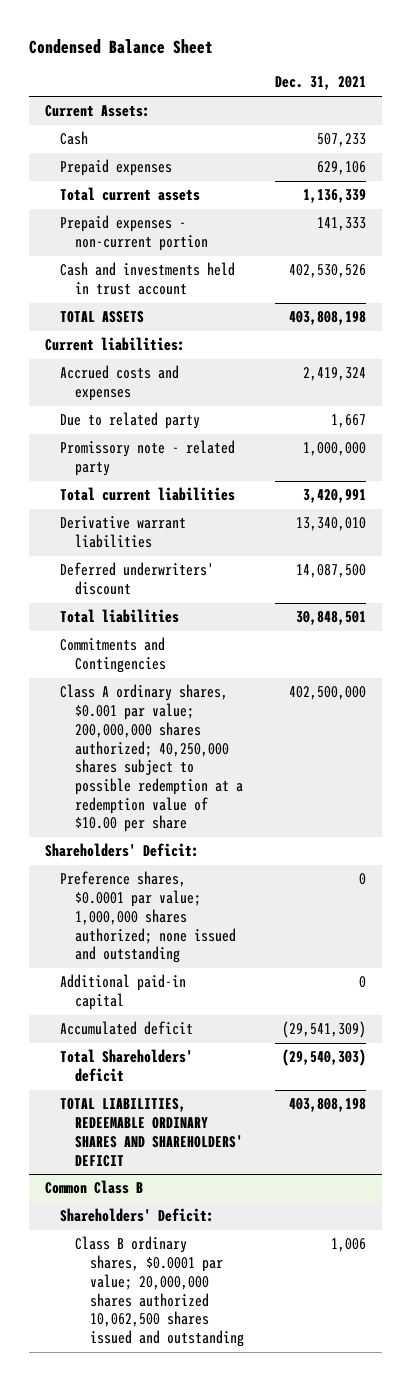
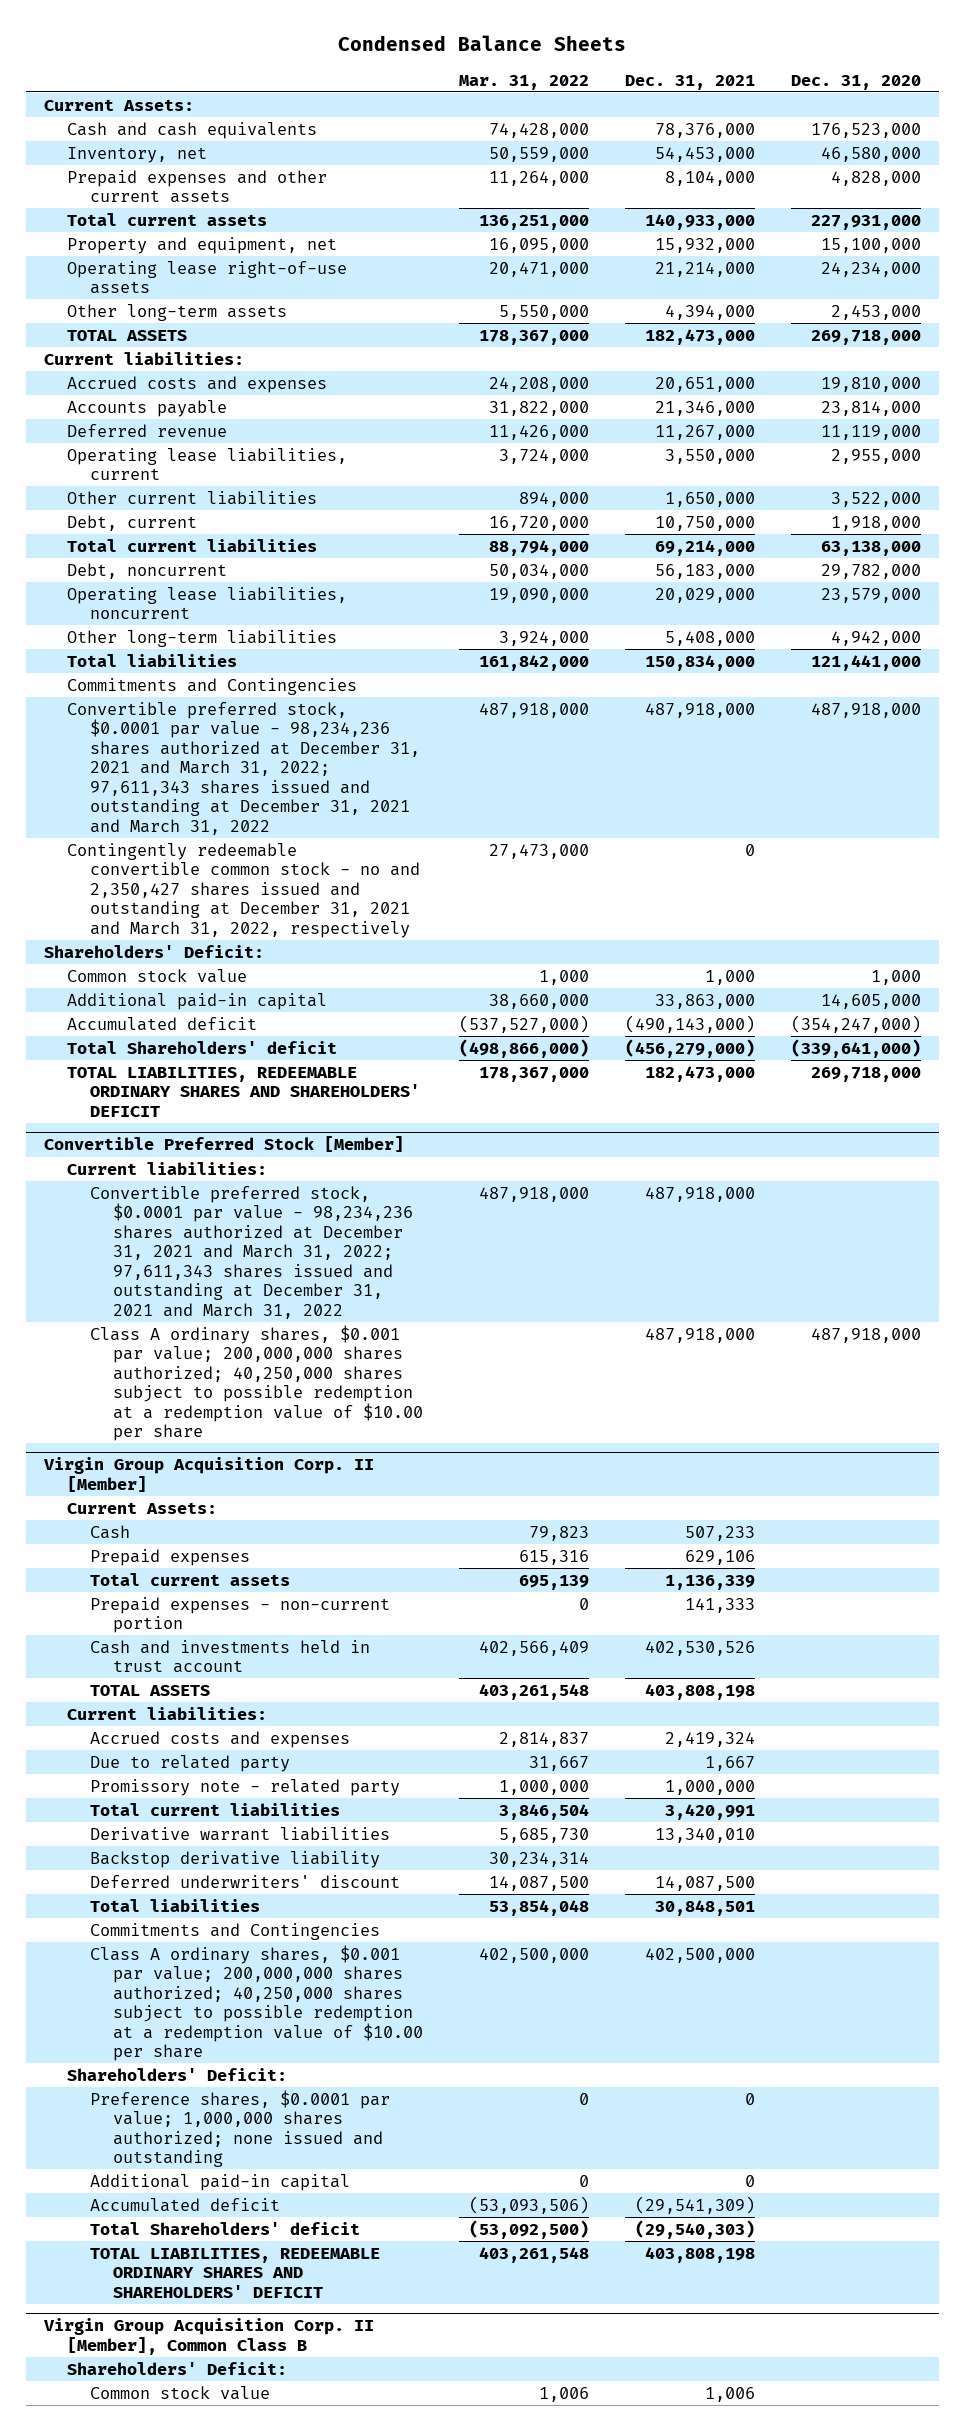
- Condensed Balance Sheet
+ Condensed Balance Sheets
- | Dec. 31, 2021
+ | Mar. 31, 2022 | Dec. 31, 2021 | Dec. 31, 2020
+ Cash and cash equivalents | 74,428,000 | 78,376,000 | 176,523,000
+ Inventory, net | 50,559,000 | 54,453,000 | 46,580,000
+ Prepaid expenses and other current assets | 11,264,000 | 8,104,000 | 4,828,000
+ Total current assets | 136,251,000 | 140,933,000 | 227,931,000
+ Property and equipment, net | 16,095,000 | 15,932,000 | 15,100,000
+ Operating lease right-of-use assets | 20,471,000 | 21,214,000 | 24,234,000
+ Other long-term assets | 5,550,000 | 4,394,000 | 2,453,000
+ TOTAL ASSETS | 178,367,000 | 182,473,000 | 269,718,000
+ Current liabilities:
+ Accrued costs and expenses | 24,208,000 | 20,651,000 | 19,810,000
+ Accounts payable | 31,822,000 | 21,346,000 | 23,814,000
+ Deferred revenue | 11,426,000 | 11,267,000 | 11,119,000
+ Operating lease liabilities, current | 3,724,000 | 3,550,000 | 2,955,000
+ Other current liabilities | 894,000 | 1,650,000 | 3,522,000
+ Debt, current | 16,720,000 | 10,750,000 | 1,918,000
+ Total current liabilities | 88,794,000 | 69,214,000 | 63,138,000
+ Debt, noncurrent | 50,034,000 | 56,183,000 | 29,782,000
+ Operating lease liabilities, noncurrent | 19,090,000 | 20,029,000 | 23,579,000
+ Other long-term liabilities | 3,924,000 | 5,408,000 | 4,942,000
+ Total liabilities | 161,842,000 | 150,834,000 | 121,441,000
+ Commitments and Contingencies
+ Convertible preferred stock, $0.0001 par value - 98,234,236 shares authorized at December 31, 2021 and March 31, 2022; 97,611,343 shares issued and outstanding at December 31, 2021 and March 31, 2022 | 487,918,000 | 487,918,000 | 487,918,000
+ Contingently redeemable convertible common stock - no and 2,350,427 shares issued and outstanding at December 31, 2021 and March 31, 2022, respectively | 27,473,000 | 0 |
+ Shareholders' Deficit:
+ Common stock value | 1,000 | 1,000 | 1,000
+ Additional paid-in capital | 38,660,000 | 33,863,000 | 14,605,000
+ Accumulated deficit | (537,527,000) | (490,143,000) | (354,247,000)
+ Total Shareholders' deficit | (498,866,000) | (456,279,000) | (339,641,000)
+ TOTAL LIABILITIES, REDEEMABLE ORDINARY SHARES AND SHAREHOLDERS' DEFICIT | 178,367,000 | 182,473,000 | 269,718,000
+ Convertible Preferred Stock [Member]
+ Current liabilities:
+ Convertible preferred stock, $0.0001 par value - 98,234,236 shares authorized at December 31, 2021 and March 31, 2022; 97,611,343 shares issued and outstanding at December 31, 2021 and March 31, 2022 | 487,918,000 | 487,918,000 |
+ Class A ordinary shares, $0.001 par value; 200,000,000 shares authorized; 40,250,000 shares subject to possible redemption at a redemption value of $10.00 per share | | 487,918,000 | 487,918,000
+ Virgin Group Acquisition Corp. II [Member]
+ Current Assets:
+ Backstop derivative liability | 30,234,314 | |
- Common Class B
+ Virgin Group Acquisition Corp. II [Member], Common Class B
- Class B ordinary shares, $0.0001 par value; 20,000,000 shares authorized 10,062,500 shares issued and outstanding | 1,006
+ Common stock value | 1,006 | 1,006 |

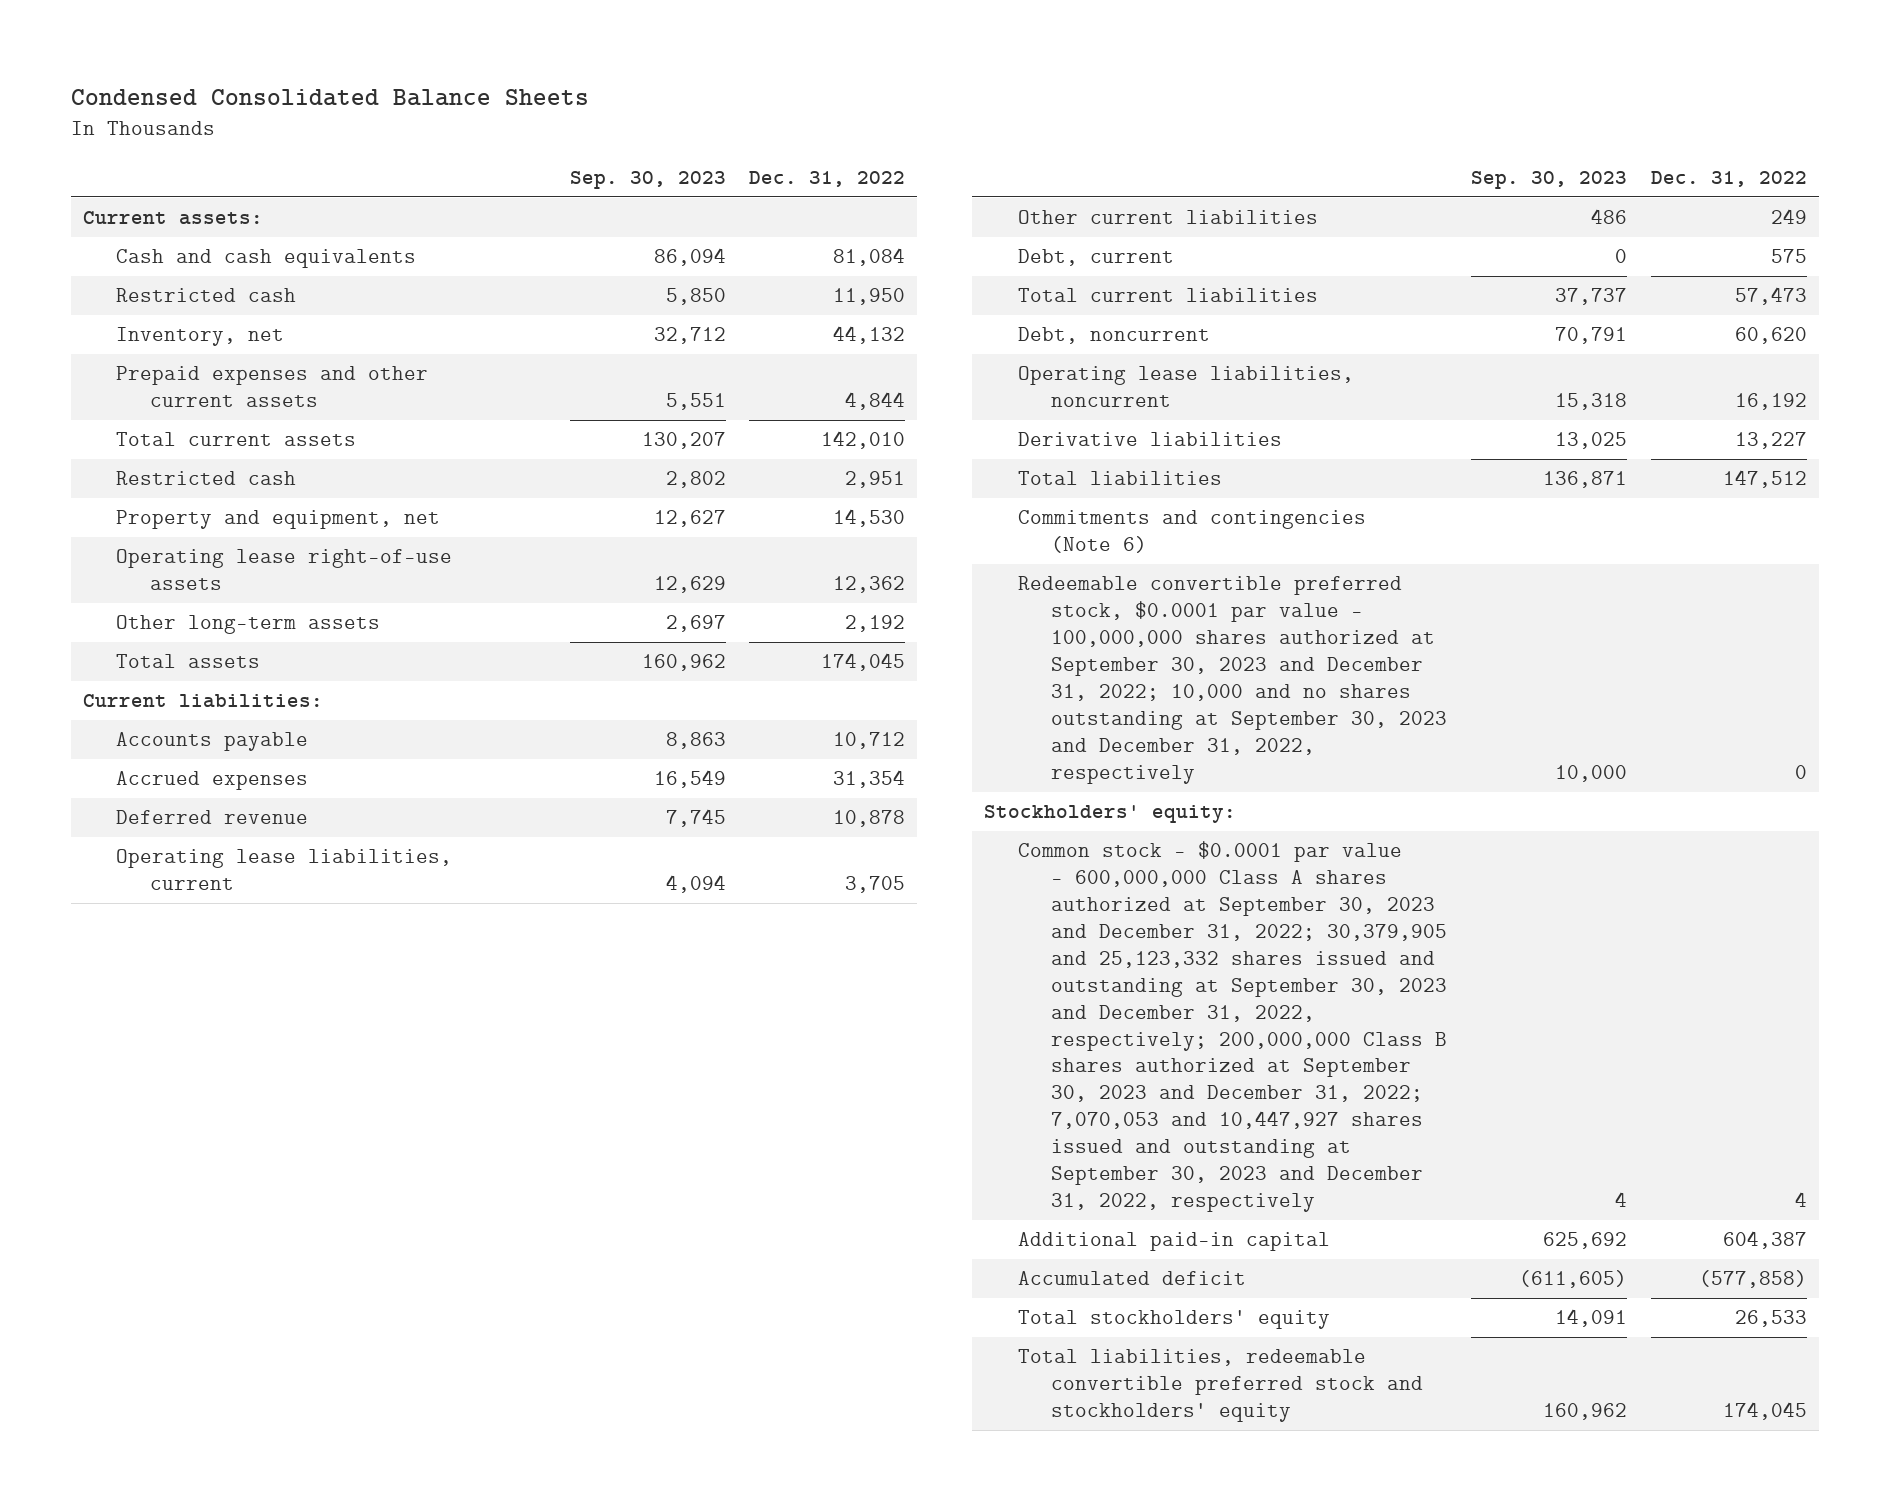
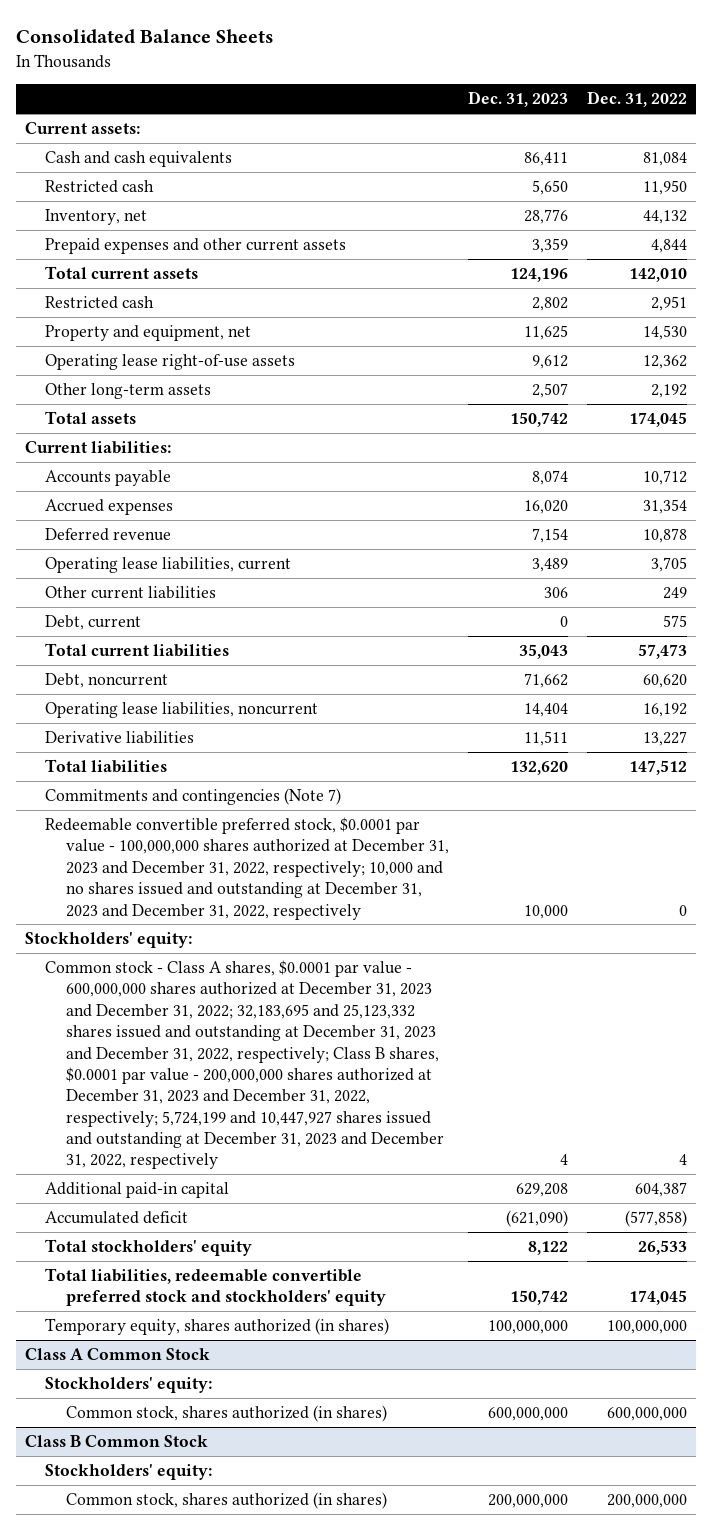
- Condensed Consolidated Balance Sheets
+ Consolidated Balance Sheets
- | Sep. 30, 2023 | Dec. 31, 2022
+ | Dec. 31, 2023 | Dec. 31, 2022
- Commitments and contingencies (Note 6)
- Redeemable convertible preferred stock, $0.0001 par value - 100,000,000 shares authorized at September 30, 2023 and December 31, 2022; 10,000 and no shares outstanding at September 30, 2023 and December 31, 2022, respectively | 10,000 | 0
+ Commitments and contingencies (Note 7)
+ Redeemable convertible preferred stock, $0.0001 par value - 100,000,000 shares authorized at December 31, 2023 and December 31, 2022, respectively; 10,000 and no shares issued and outstanding at December 31, 2023 and December 31, 2022, respectively | 10,000 | 0
- Common stock - $0.0001 par value - 600,000,000 Class A shares authorized at September 30, 2023 and December 31, 2022; 30,379,905 and 25,123,332 shares issued and outstanding at September 30, 2023 and December 31, 2022, respectively; 200,000,000 Class B shares authorized at September 30, 2023 and December 31, 2022; 7,070,053 and 10,447,927 shares issued and outstanding at September 30, 2023 and December 31, 2022, respectively | 4 | 4
+ Common stock - Class A shares, $0.0001 par value - 600,000,000 shares authorized at December 31, 2023 and December 31, 2022; 32,183,695 and 25,123,332 shares issued and outstanding at December 31, 2023 and December 31, 2022, respectively; Class B shares, $0.0001 par value - 200,000,000 shares authorized at December 31, 2023 and December 31, 2022, respectively; 5,724,199 and 10,447,927 shares issued and outstanding at December 31, 2023 and December 31, 2022, respectively | 4 | 4
+ Temporary equity, shares authorized (in shares) | 100,000,000 | 100,000,000
+ Class A Common Stock
+ Stockholders' equity:
+ Common stock, shares authorized (in shares) | 600,000,000 | 600,000,000
+ Class B Common Stock
+ Stockholders' equity:
+ Common stock, shares authorized (in shares) | 200,000,000 | 200,000,000

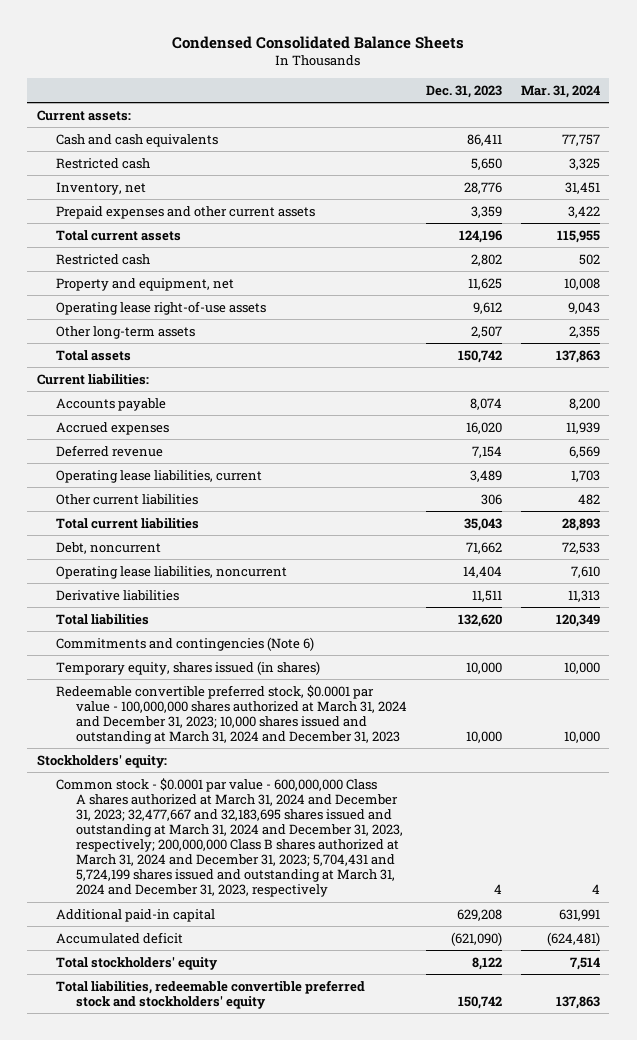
- Consolidated Balance Sheets
+ Condensed Consolidated Balance Sheets
- | Dec. 31, 2023 | Dec. 31, 2022
+ | Dec. 31, 2023 | Mar. 31, 2024
- Debt, current | 0 | 575
- Commitments and contingencies (Note 7)
- Redeemable convertible preferred stock, $0.0001 par value - 100,000,000 shares authorized at December 31, 2023 and December 31, 2022, respectively; 10,000 and no shares issued and outstanding at December 31, 2023 and December 31, 2022, respectively | 10,000 | 0
+ Commitments and contingencies (Note 6)
+ Temporary equity, shares issued (in shares) | 10,000 | 10,000
+ Redeemable convertible preferred stock, $0.0001 par value - 100,000,000 shares authorized at March 31, 2024 and December 31, 2023; 10,000 shares issued and outstanding at March 31, 2024 and December 31, 2023 | 10,000 | 10,000
- Common stock - Class A shares, $0.0001 par value - 600,000,000 shares authorized at December 31, 2023 and December 31, 2022; 32,183,695 and 25,123,332 shares issued and outstanding at December 31, 2023 and December 31, 2022, respectively; Class B shares, $0.0001 par value - 200,000,000 shares authorized at December 31, 2023 and December 31, 2022, respectively; 5,724,199 and 10,447,927 shares issued and outstanding at December 31, 2023 and December 31, 2022, respectively | 4 | 4
+ Common stock - $0.0001 par value - 600,000,000 Class A shares authorized at March 31, 2024 and December 31, 2023; 32,477,667 and 32,183,695 shares issued and outstanding at March 31, 2024 and December 31, 2023, respectively; 200,000,000 Class B shares authorized at March 31, 2024 and December 31, 2023; 5,704,431 and 5,724,199 shares issued and outstanding at March 31, 2024 and December 31, 2023, respectively | 4 | 4
- Temporary equity, shares authorized (in shares) | 100,000,000 | 100,000,000
- Class A Common Stock
- Stockholders' equity:
- Common stock, shares authorized (in shares) | 600,000,000 | 600,000,000
- Class B Common Stock
- Stockholders' equity:
- Common stock, shares authorized (in shares) | 200,000,000 | 200,000,000

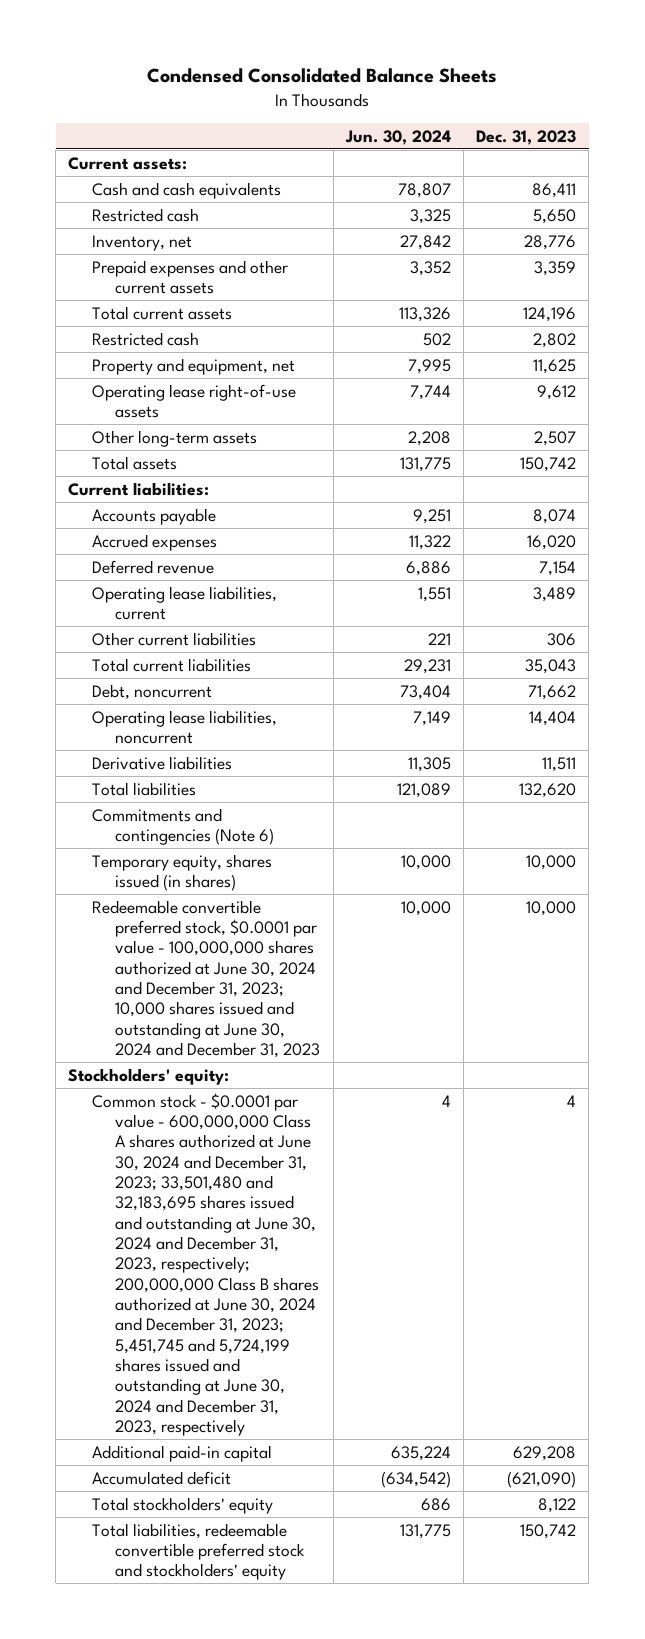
- | Dec. 31, 2023 | Mar. 31, 2024
+ | Jun. 30, 2024 | Dec. 31, 2023
- Redeemable convertible preferred stock, $0.0001 par value - 100,000,000 shares authorized at March 31, 2024 and December 31, 2023; 10,000 shares issued and outstanding at March 31, 2024 and December 31, 2023 | 10,000 | 10,000
+ Redeemable convertible preferred stock, $0.0001 par value - 100,000,000 shares authorized at June 30, 2024 and December 31, 2023; 10,000 shares issued and outstanding at June 30, 2024 and December 31, 2023 | 10,000 | 10,000
- Common stock - $0.0001 par value - 600,000,000 Class A shares authorized at March 31, 2024 and December 31, 2023; 32,477,667 and 32,183,695 shares issued and outstanding at March 31, 2024 and December 31, 2023, respectively; 200,000,000 Class B shares authorized at March 31, 2024 and December 31, 2023; 5,704,431 and 5,724,199 shares issued and outstanding at March 31, 2024 and December 31, 2023, respectively | 4 | 4
+ Common stock - $0.0001 par value - 600,000,000 Class A shares authorized at June 30, 2024 and December 31, 2023; 33,501,480 and 32,183,695 shares issued and outstanding at June 30, 2024 and December 31, 2023, respectively; 200,000,000 Class B shares authorized at June 30, 2024 and December 31, 2023; 5,451,745 and 5,724,199 shares issued and outstanding at June 30, 2024 and December 31, 2023, respectively | 4 | 4

